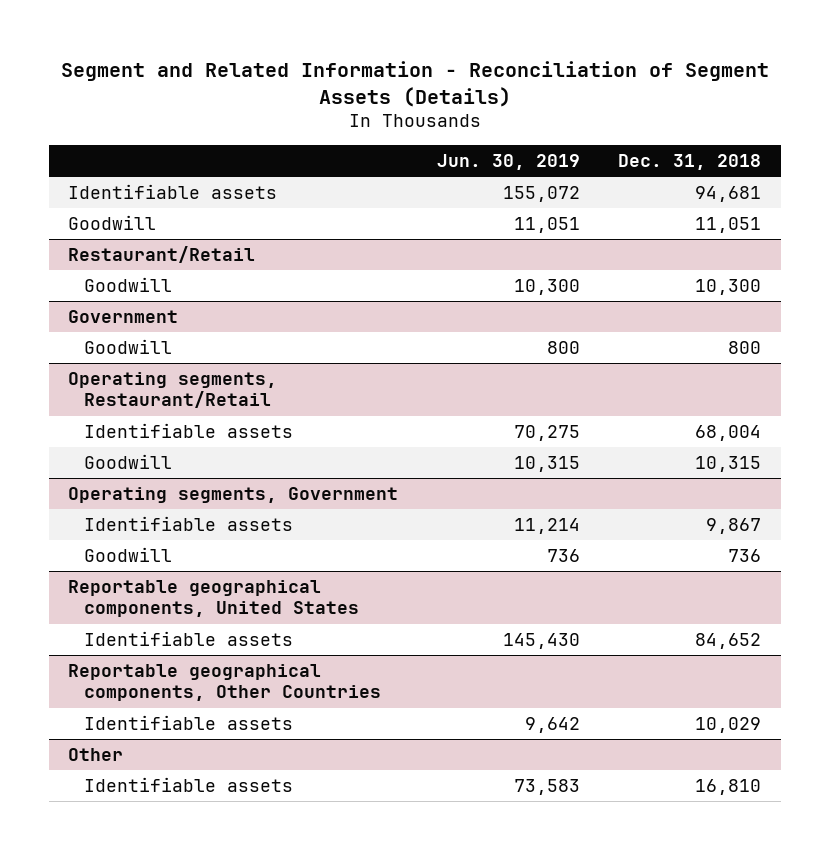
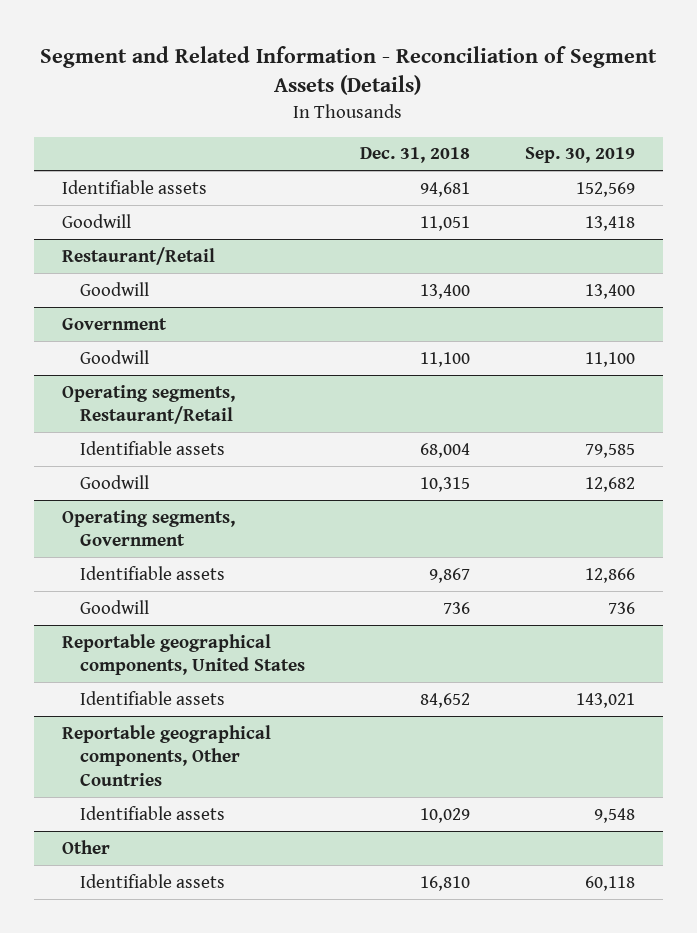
- | Jun. 30, 2019 | Dec. 31, 2018
+ | Dec. 31, 2018 | Sep. 30, 2019
@ Restaurant/Retail
- Goodwill | 10,300 | 10,300
+ Goodwill | 13,400 | 13,400
@ Government
- Goodwill | 800 | 800
+ Goodwill | 11,100 | 11,100

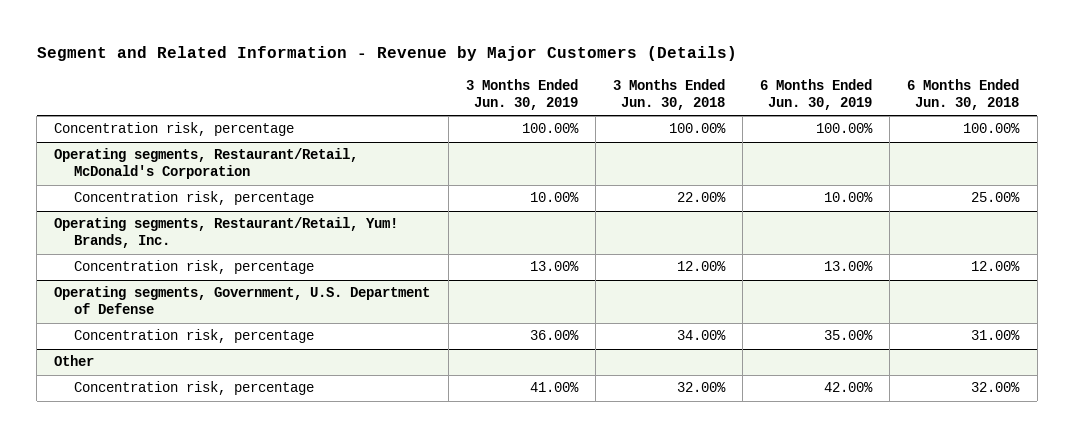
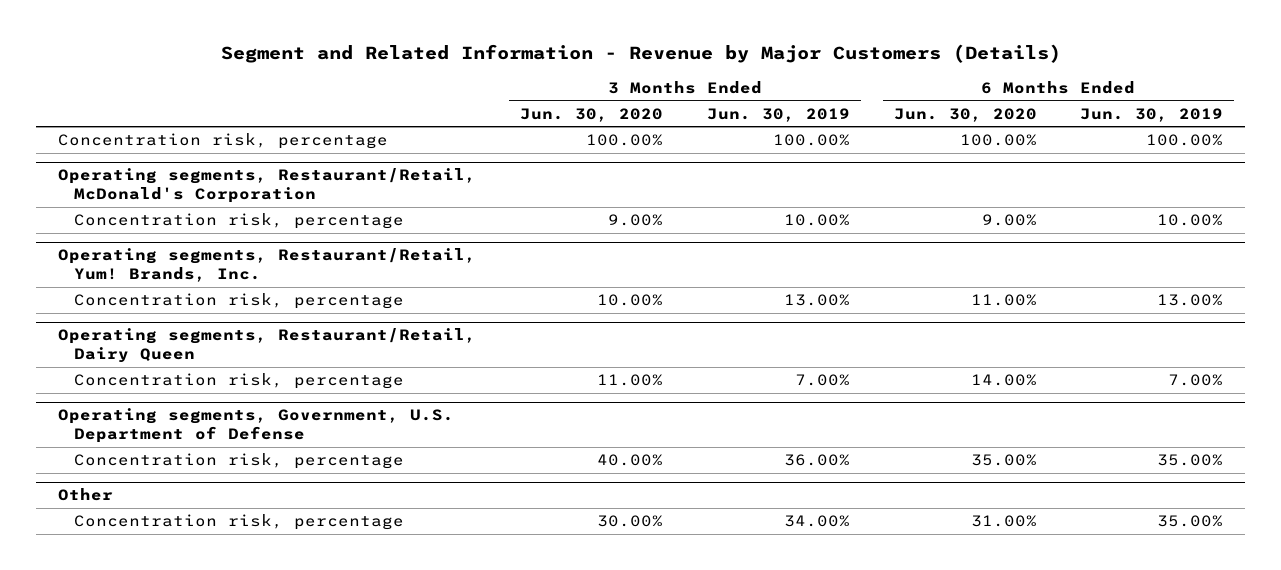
- | 3 Months Ended Jun. 30, 2019 | 3 Months Ended Jun. 30, 2018 | 6 Months Ended Jun. 30, 2019 | 6 Months Ended Jun. 30, 2018
+ | 3 Months Ended Jun. 30, 2020 | 3 Months Ended Jun. 30, 2019 | 6 Months Ended Jun. 30, 2020 | 6 Months Ended Jun. 30, 2019
+ Operating segments, Restaurant/Retail, Dairy Queen
+ Concentration risk, percentage | 11.00% | 7.00% | 14.00% | 7.00%
@ Other
- Concentration risk, percentage | 41.00% | 32.00% | 42.00% | 32.00%
+ Concentration risk, percentage | 30.00% | 34.00% | 31.00% | 35.00%

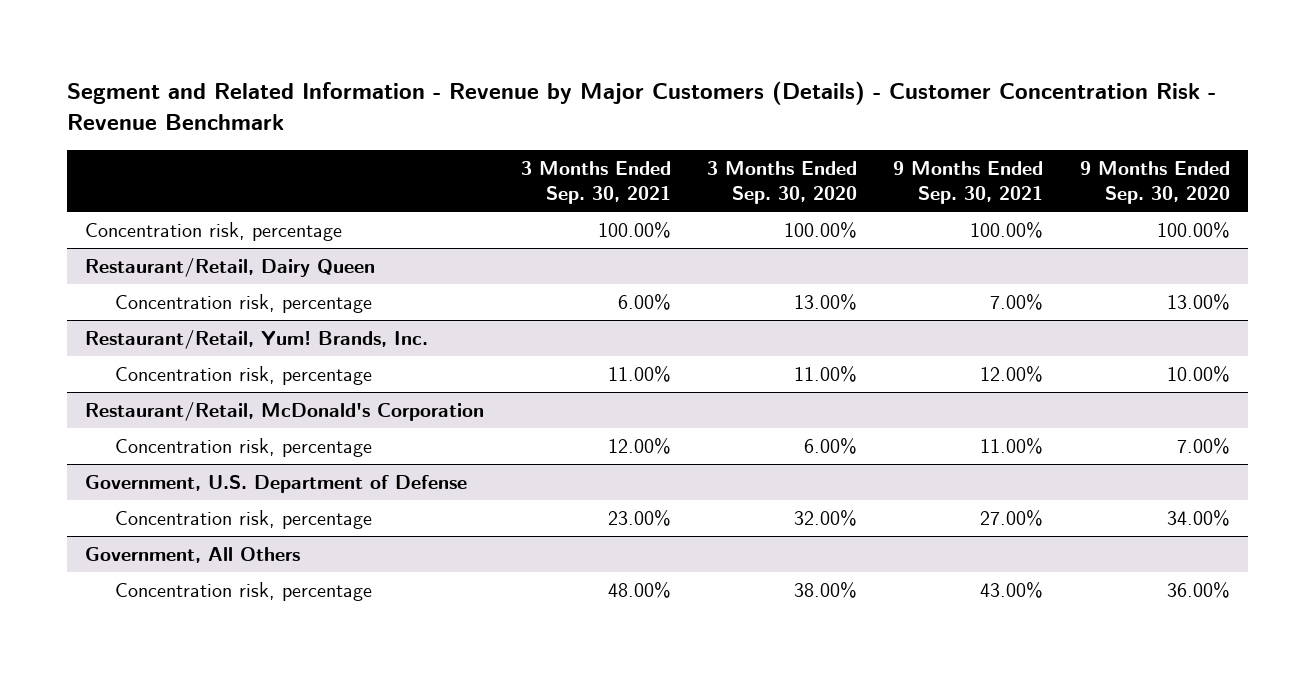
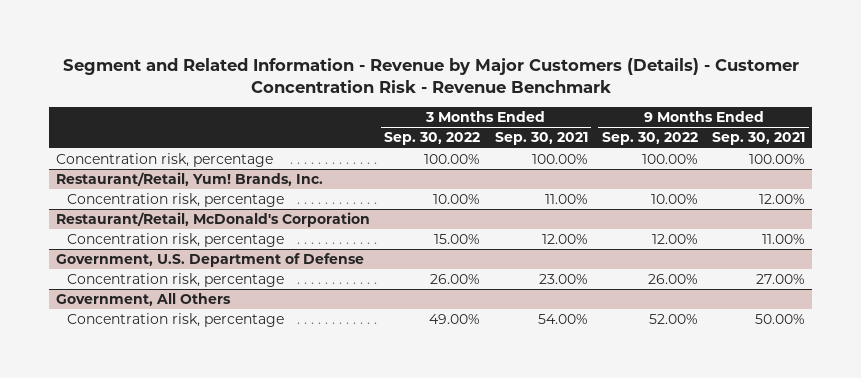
- | 3 Months Ended Sep. 30, 2021 | 3 Months Ended Sep. 30, 2020 | 9 Months Ended Sep. 30, 2021 | 9 Months Ended Sep. 30, 2020
+ | 3 Months Ended Sep. 30, 2022 | 3 Months Ended Sep. 30, 2021 | 9 Months Ended Sep. 30, 2022 | 9 Months Ended Sep. 30, 2021
- Restaurant/Retail, Dairy Queen
- Concentration risk, percentage | 6.00% | 13.00% | 7.00% | 13.00%
@ Government, All Others
- Concentration risk, percentage | 48.00% | 38.00% | 43.00% | 36.00%
+ Concentration risk, percentage | 49.00% | 54.00% | 52.00% | 50.00%

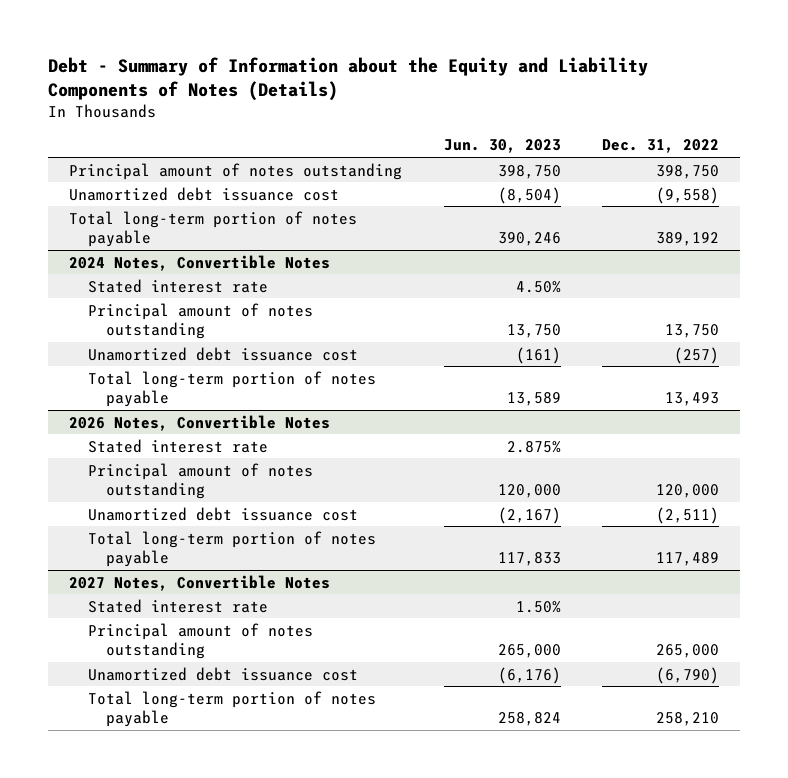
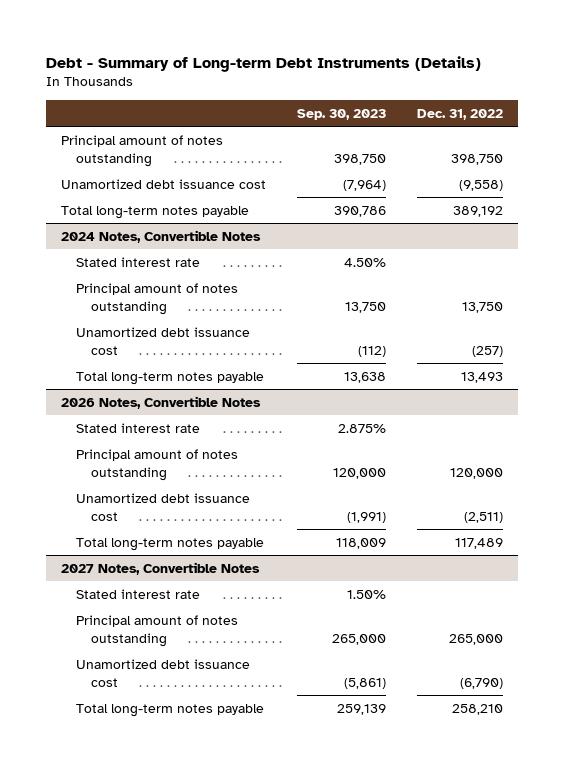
- Debt - Summary of Information about the Equity and Liability Components of Notes (Details)
+ Debt - Summary of Long-term Debt Instruments (Details)
- | Jun. 30, 2023 | Dec. 31, 2022
+ | Sep. 30, 2023 | Dec. 31, 2022
- Total long-term portion of notes payable | 390,246 | 389,192
+ Total long-term notes payable | 390,786 | 389,192
@ 2024 Notes, Convertible Notes
- Total long-term portion of notes payable | 13,589 | 13,493
+ Total long-term notes payable | 13,638 | 13,493
@ 2026 Notes, Convertible Notes
- Total long-term portion of notes payable | 117,833 | 117,489
+ Total long-term notes payable | 118,009 | 117,489
@ 2027 Notes, Convertible Notes
- Total long-term portion of notes payable | 258,824 | 258,210
+ Total long-term notes payable | 259,139 | 258,210

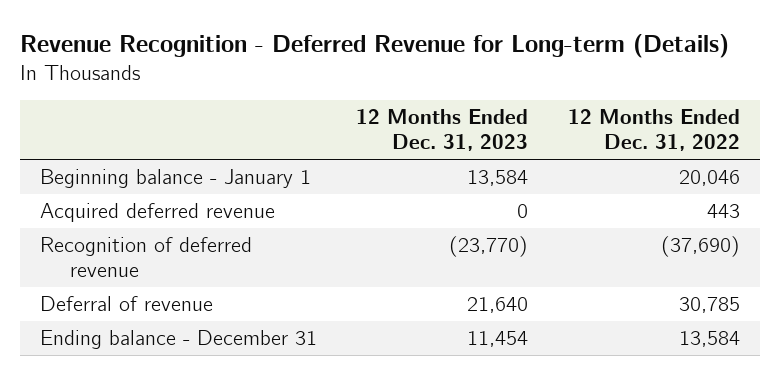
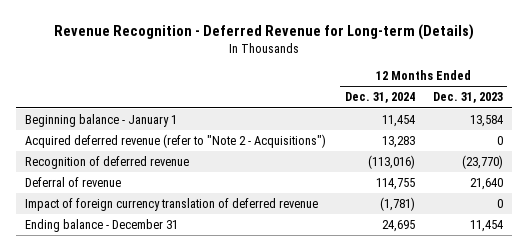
- | 12 Months Ended Dec. 31, 2023 | 12 Months Ended Dec. 31, 2022
+ | 12 Months Ended Dec. 31, 2024 | 12 Months Ended Dec. 31, 2023
- Acquired deferred revenue | 0 | 443
+ Acquired deferred revenue (refer to "Note 2 - Acquisitions") | 13,283 | 0
+ Impact of foreign currency translation of deferred revenue | (1,781) | 0

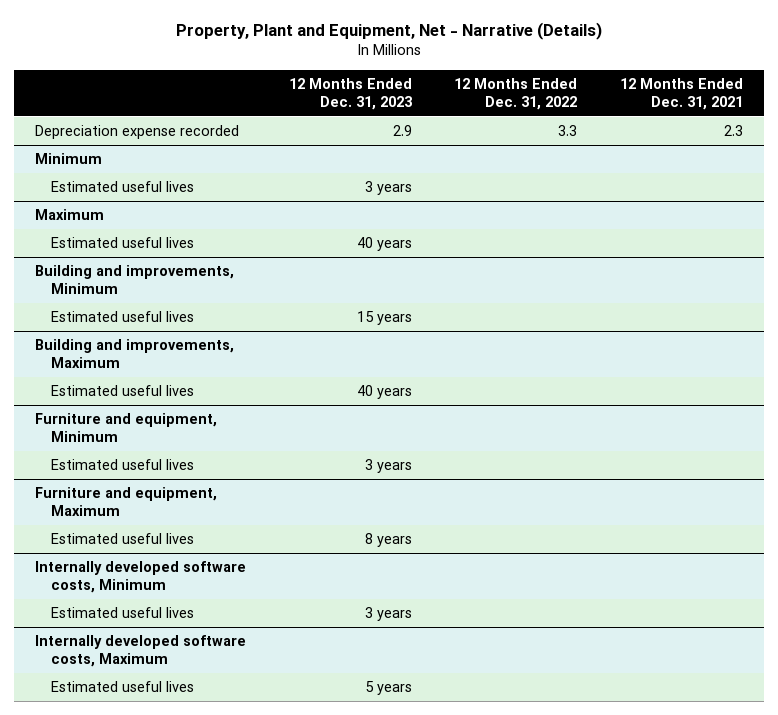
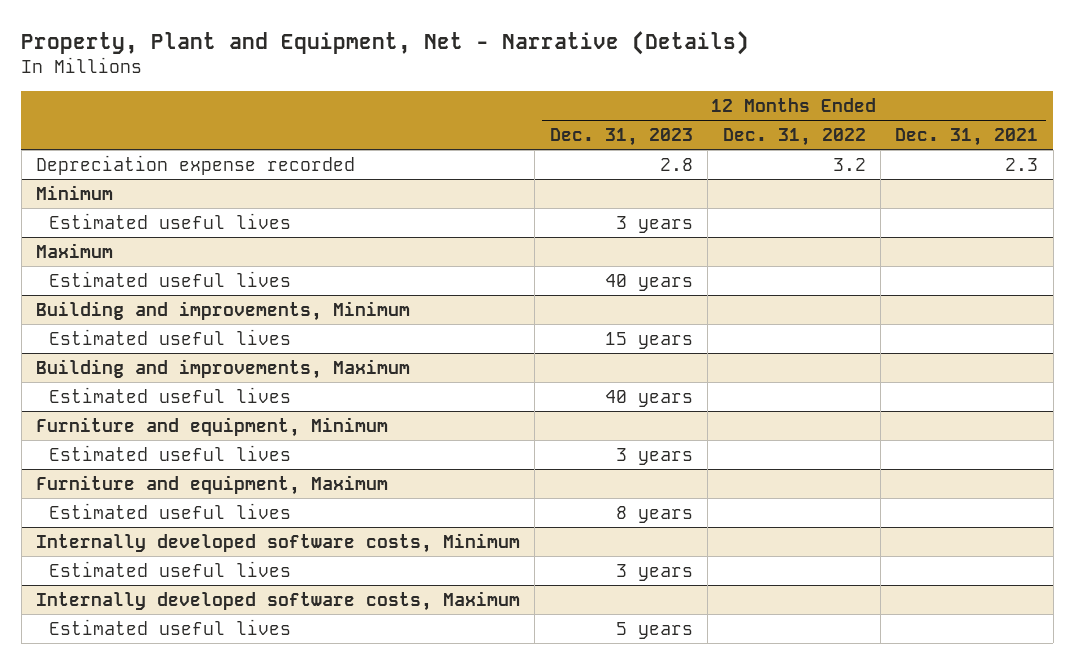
- Depreciation expense recorded | 2.9 | 3.3 | 2.3
+ Depreciation expense recorded | 2.8 | 3.2 | 2.3

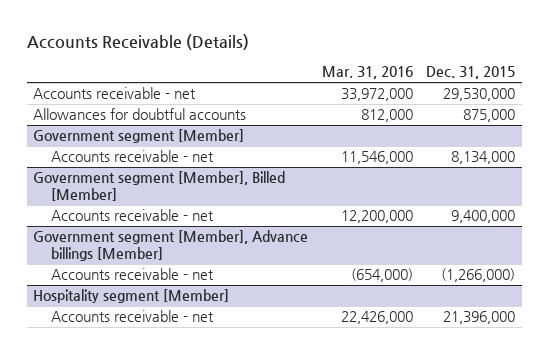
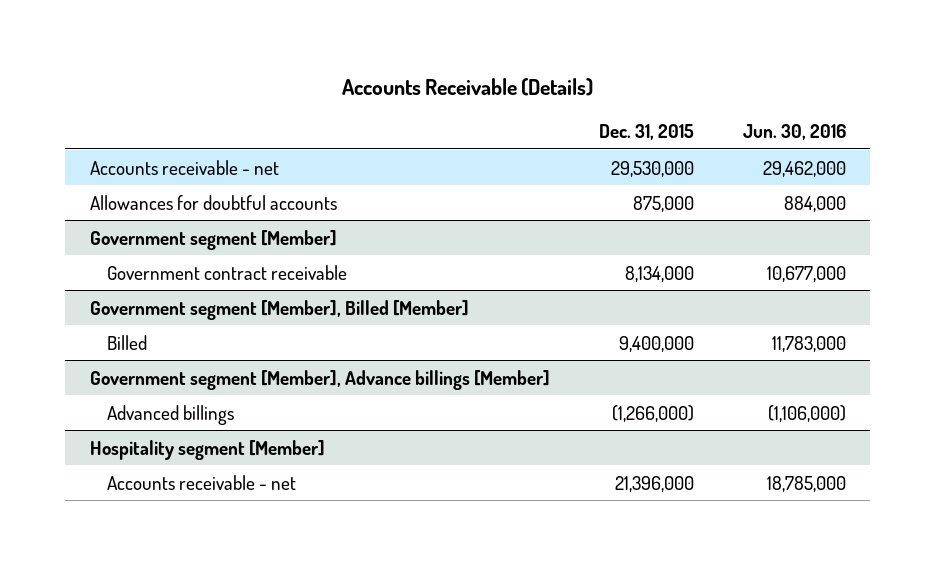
- | Mar. 31, 2016 | Dec. 31, 2015
+ | Dec. 31, 2015 | Jun. 30, 2016
@ Government segment [Member]
- Accounts receivable - net | 11,546,000 | 8,134,000
+ Government contract receivable | 8,134,000 | 10,677,000
@ Government segment [Member], Billed [Member]
- Accounts receivable - net | 12,200,000 | 9,400,000
+ Billed | 9,400,000 | 11,783,000
@ Government segment [Member], Advance billings [Member]
- Accounts receivable - net | (654,000) | (1,266,000)
+ Advanced billings | (1,266,000) | (1,106,000)

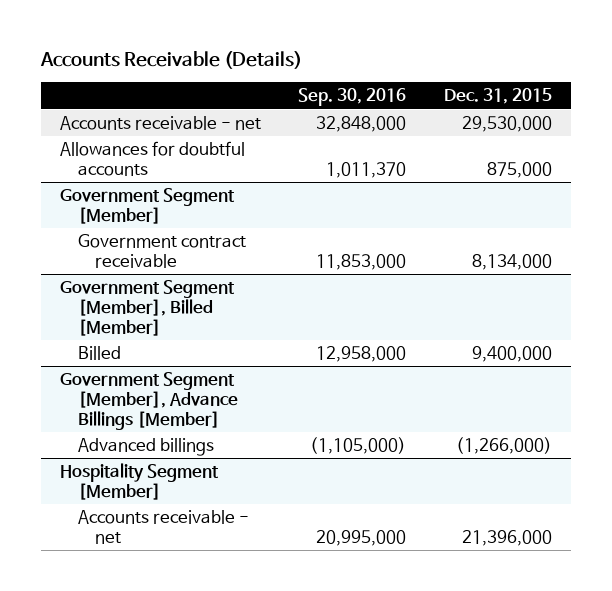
- | Dec. 31, 2015 | Jun. 30, 2016
+ | Sep. 30, 2016 | Dec. 31, 2015
- Government segment [Member]
+ Government Segment [Member]
- Government segment [Member], Billed [Member]
+ Government Segment [Member], Billed [Member]
- Government segment [Member], Advance billings [Member]
+ Government Segment [Member], Advance Billings [Member]
- Hospitality segment [Member]
+ Hospitality Segment [Member]

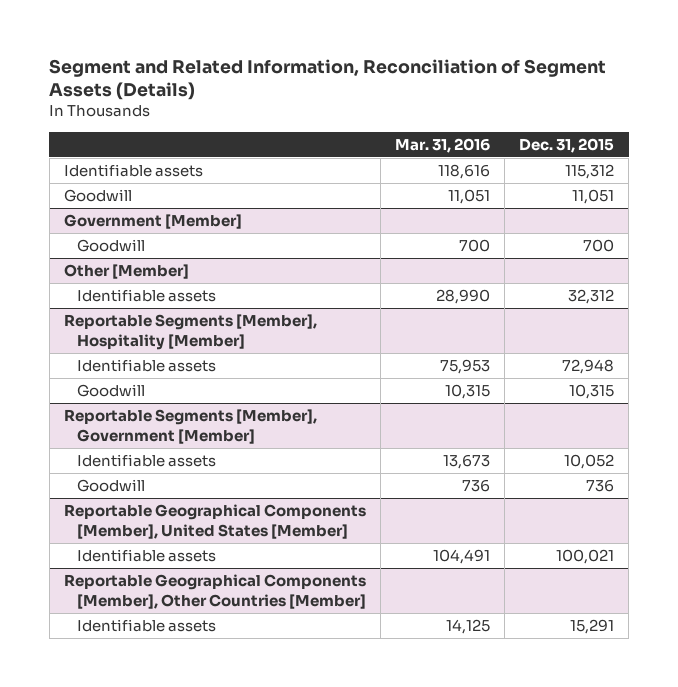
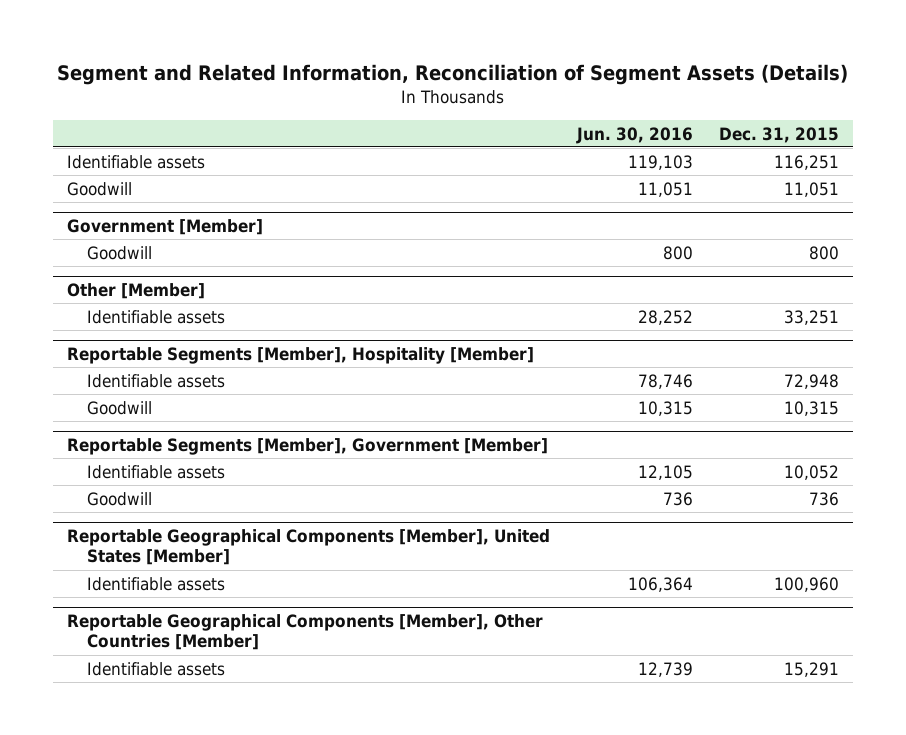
- | Mar. 31, 2016 | Dec. 31, 2015
+ | Jun. 30, 2016 | Dec. 31, 2015
- Identifiable assets | 118,616 | 115,312
+ Identifiable assets | 119,103 | 116,251
@ Government [Member]
- Goodwill | 700 | 700
+ Goodwill | 800 | 800
@ Other [Member]
- Identifiable assets | 28,990 | 32,312
+ Identifiable assets | 28,252 | 33,251
@ Reportable Geographical Components [Member], United States [Member]
- Identifiable assets | 104,491 | 100,021
+ Identifiable assets | 106,364 | 100,960

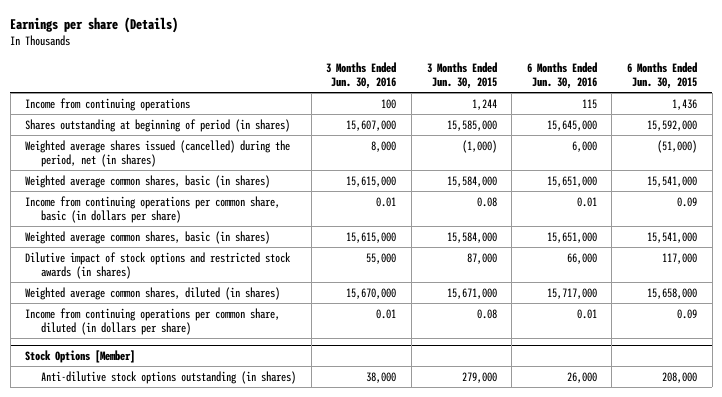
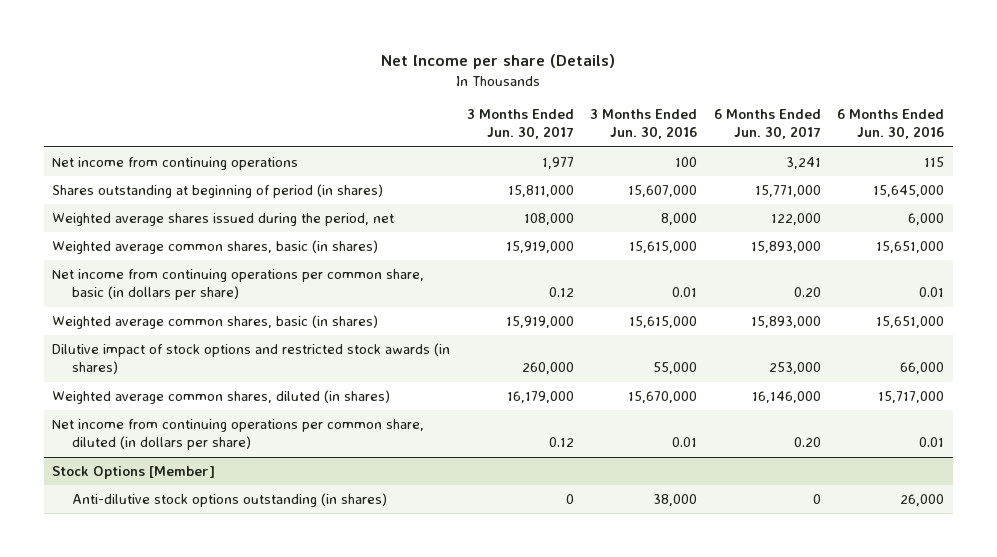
- Earnings per share (Details)
+ Net Income per share (Details)
- | 3 Months Ended Jun. 30, 2016 | 3 Months Ended Jun. 30, 2015 | 6 Months Ended Jun. 30, 2016 | 6 Months Ended Jun. 30, 2015
+ | 3 Months Ended Jun. 30, 2017 | 3 Months Ended Jun. 30, 2016 | 6 Months Ended Jun. 30, 2017 | 6 Months Ended Jun. 30, 2016
- Income from continuing operations | 100 | 1,244 | 115 | 1,436
+ Net income from continuing operations | 1,977 | 100 | 3,241 | 115
- Weighted average shares issued (cancelled) during the period, net (in shares) | 8,000 | (1,000) | 6,000 | (51,000)
+ Weighted average shares issued during the period, net | 108,000 | 8,000 | 122,000 | 6,000
- Income from continuing operations per common share, basic (in dollars per share) | 0.01 | 0.08 | 0.01 | 0.09
+ Net income from continuing operations per common share, basic (in dollars per share) | 0.12 | 0.01 | 0.20 | 0.01
- Income from continuing operations per common share, diluted (in dollars per share) | 0.01 | 0.08 | 0.01 | 0.09
+ Net income from continuing operations per common share, diluted (in dollars per share) | 0.12 | 0.01 | 0.20 | 0.01

